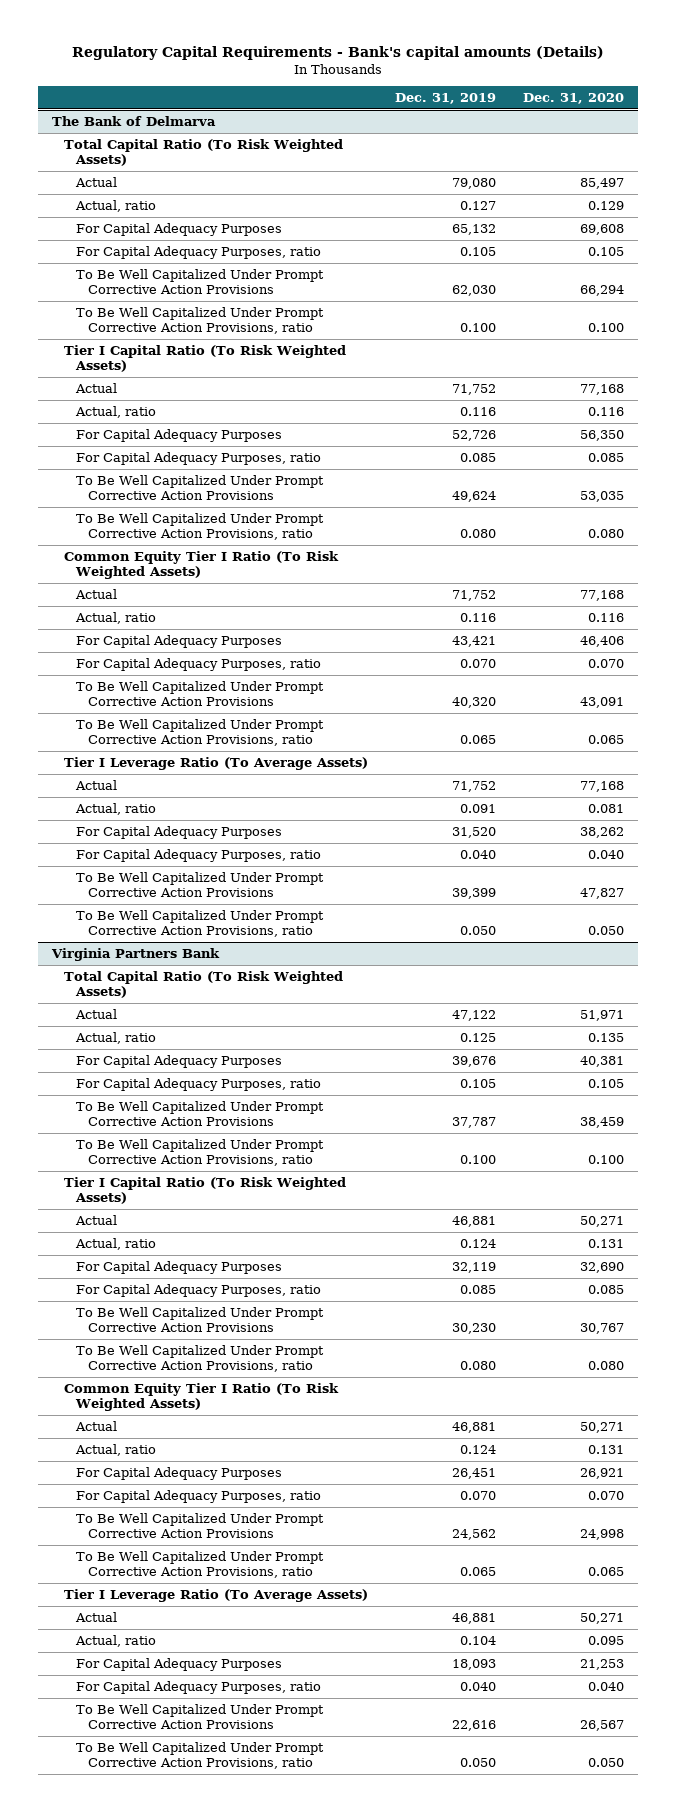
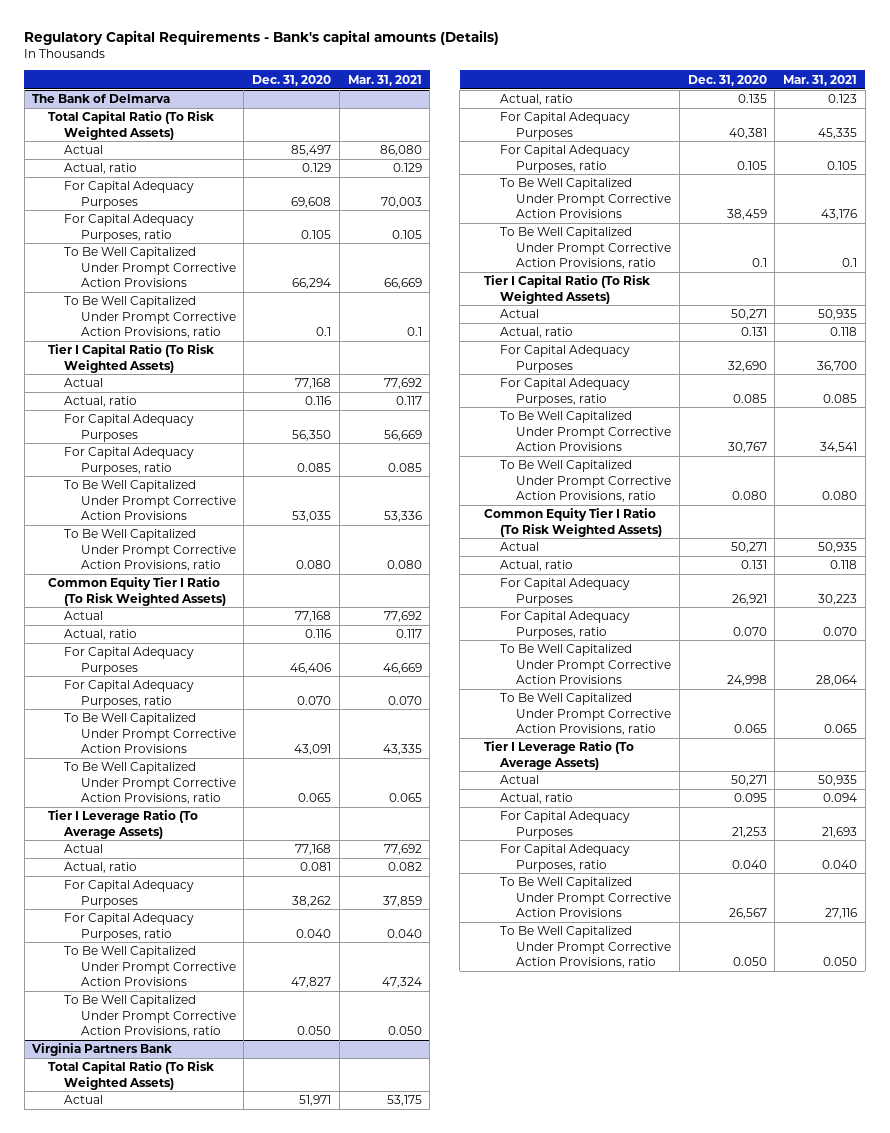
- | Dec. 31, 2019 | Dec. 31, 2020
+ | Dec. 31, 2020 | Mar. 31, 2021
@ The Bank of Delmarva
- To Be Well Capitalized Under Prompt Corrective Action Provisions, ratio | 0.100 | 0.100
+ To Be Well Capitalized Under Prompt Corrective Action Provisions, ratio | 0.1 | 0.1
@ Virginia Partners Bank
- To Be Well Capitalized Under Prompt Corrective Action Provisions, ratio | 0.100 | 0.100
+ To Be Well Capitalized Under Prompt Corrective Action Provisions, ratio | 0.1 | 0.1

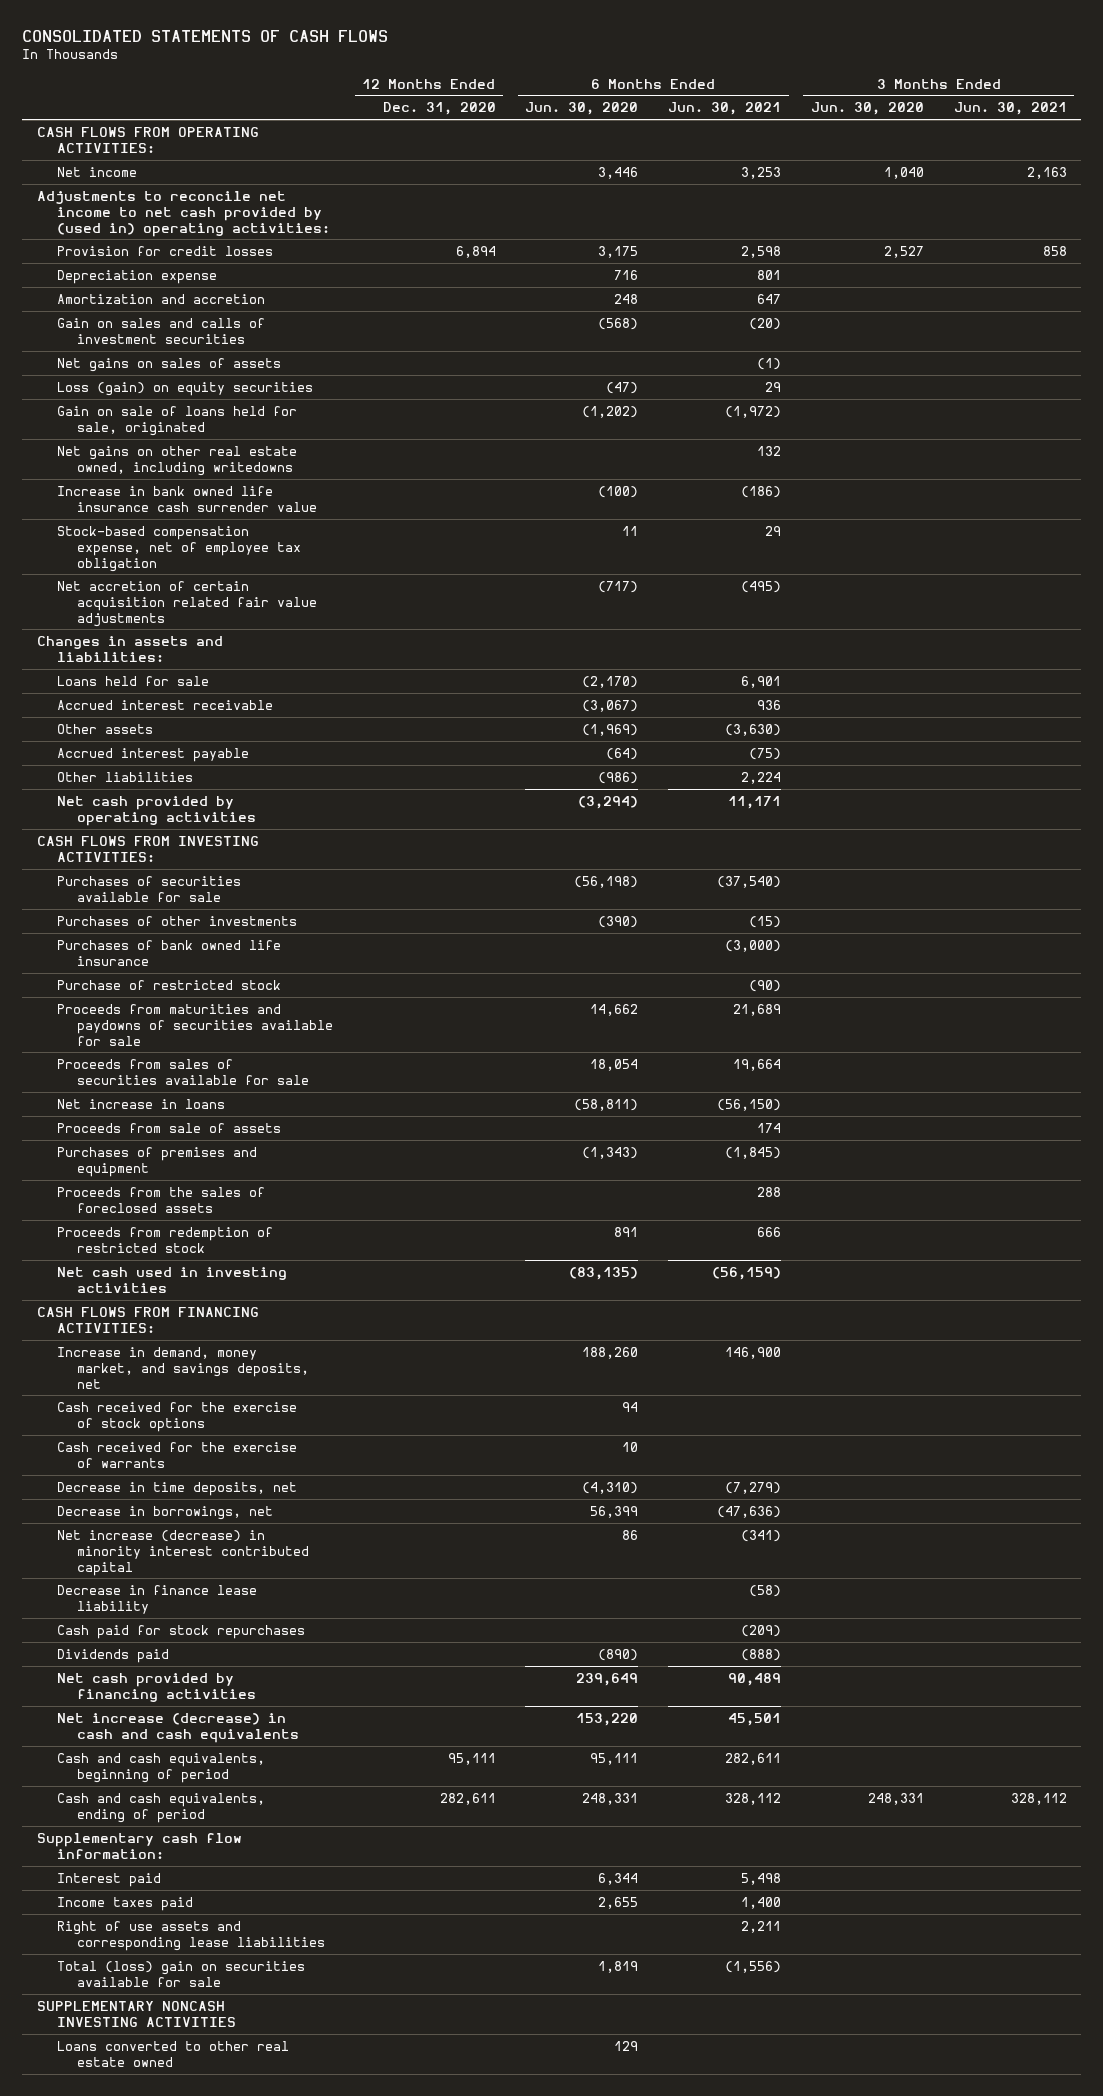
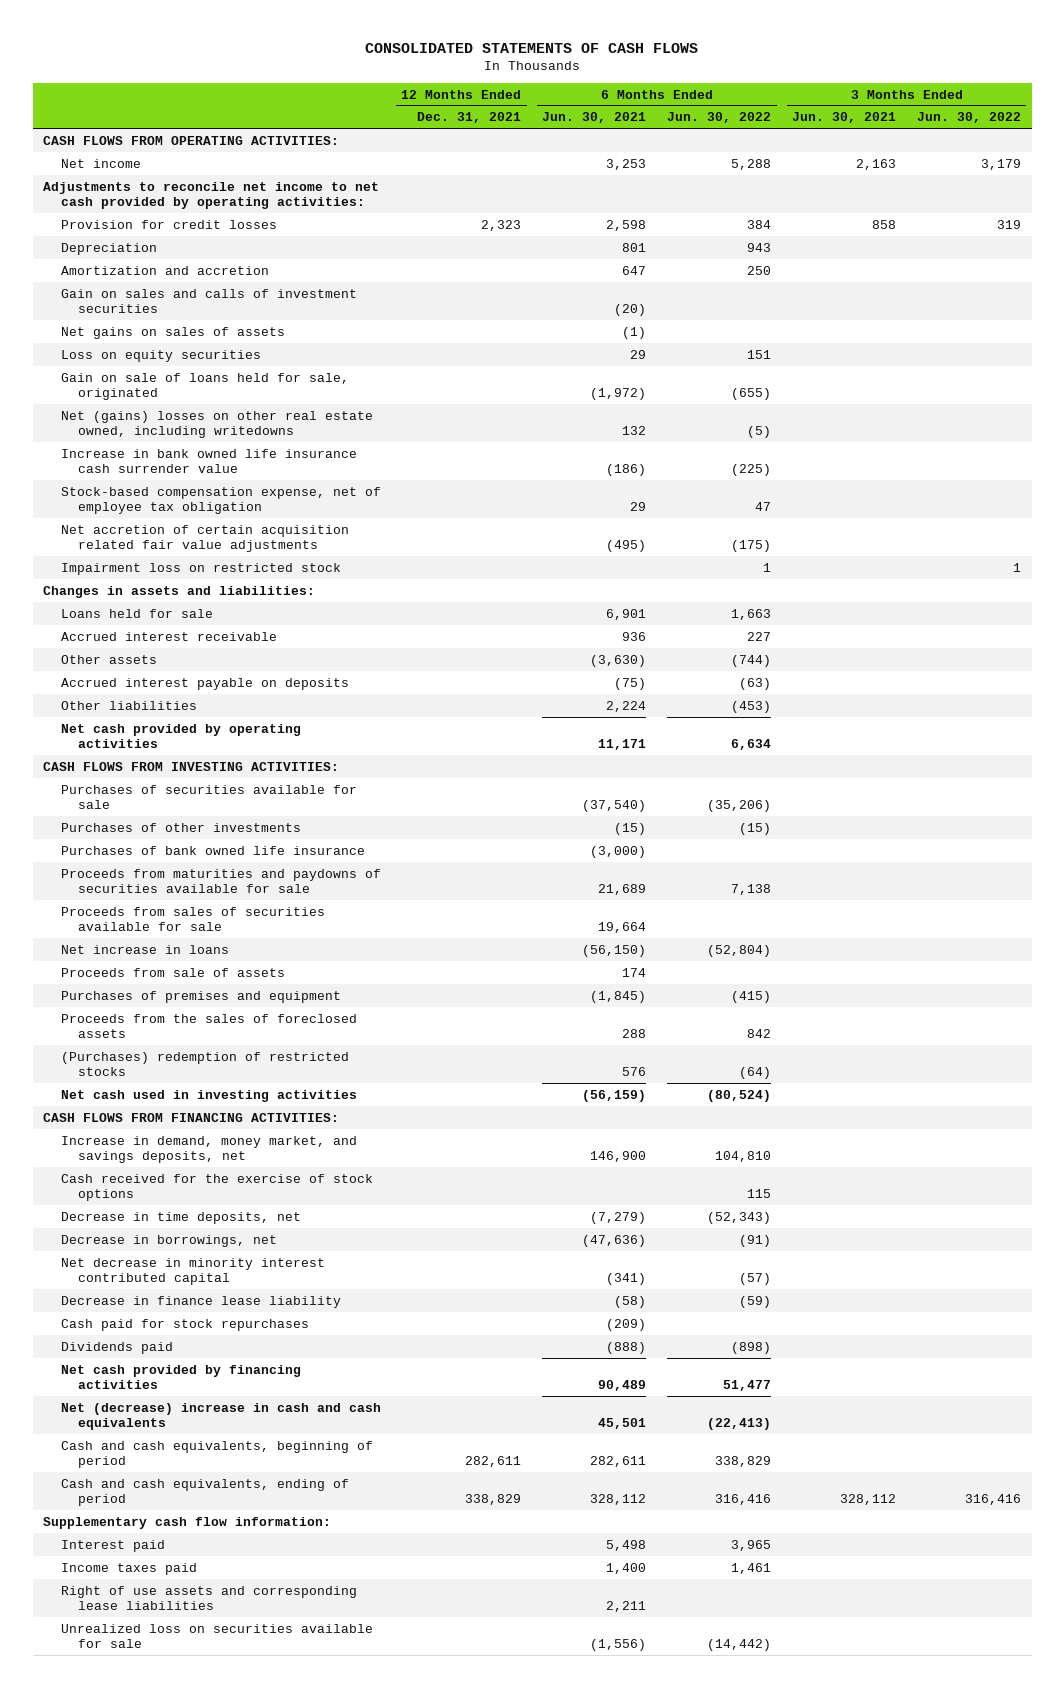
- | 12 Months Ended Dec. 31, 2020 | 6 Months Ended Jun. 30, 2020 | 6 Months Ended Jun. 30, 2021 | 3 Months Ended Jun. 30, 2020 | 3 Months Ended Jun. 30, 2021
+ | 12 Months Ended Dec. 31, 2021 | 6 Months Ended Jun. 30, 2021 | 6 Months Ended Jun. 30, 2022 | 3 Months Ended Jun. 30, 2021 | 3 Months Ended Jun. 30, 2022
- Adjustments to reconcile net income to net cash provided by (used in) operating activities:
+ Adjustments to reconcile net income to net cash provided by operating activities:
- Depreciation expense | | 716 | 801 | |
+ Depreciation | | 801 | 943 | |
- Loss (gain) on equity securities | | (47) | 29 | |
+ Loss on equity securities | | 29 | 151 | |
- Net gains on other real estate owned, including writedowns | | | 132 | |
+ Net (gains) losses on other real estate owned, including writedowns | | 132 | (5) | |
+ Impairment loss on restricted stock | | | 1 | | 1
- Accrued interest payable | | (64) | (75) | |
+ Accrued interest payable on deposits | | (75) | (63) | |
- Purchase of restricted stock | | | (90) | |
- Proceeds from redemption of restricted stock | | 891 | 666 | |
+ (Purchases) redemption of restricted stocks | | 576 | (64) | |
- Cash received for the exercise of warrants | | 10 | | |
- Net increase (decrease) in minority interest contributed capital | | 86 | (341) | |
+ Net decrease in minority interest contributed capital | | (341) | (57) | |
- Net increase (decrease) in cash and cash equivalents | | 153,220 | 45,501 | |
+ Net (decrease) increase in cash and cash equivalents | | 45,501 | (22,413) | |
- Total (loss) gain on securities available for sale | | 1,819 | (1,556) | |
- SUPPLEMENTARY NONCASH INVESTING ACTIVITIES
- Loans converted to other real estate owned | | 129 | | |
+ Unrealized loss on securities available for sale | | (1,556) | (14,442) | |

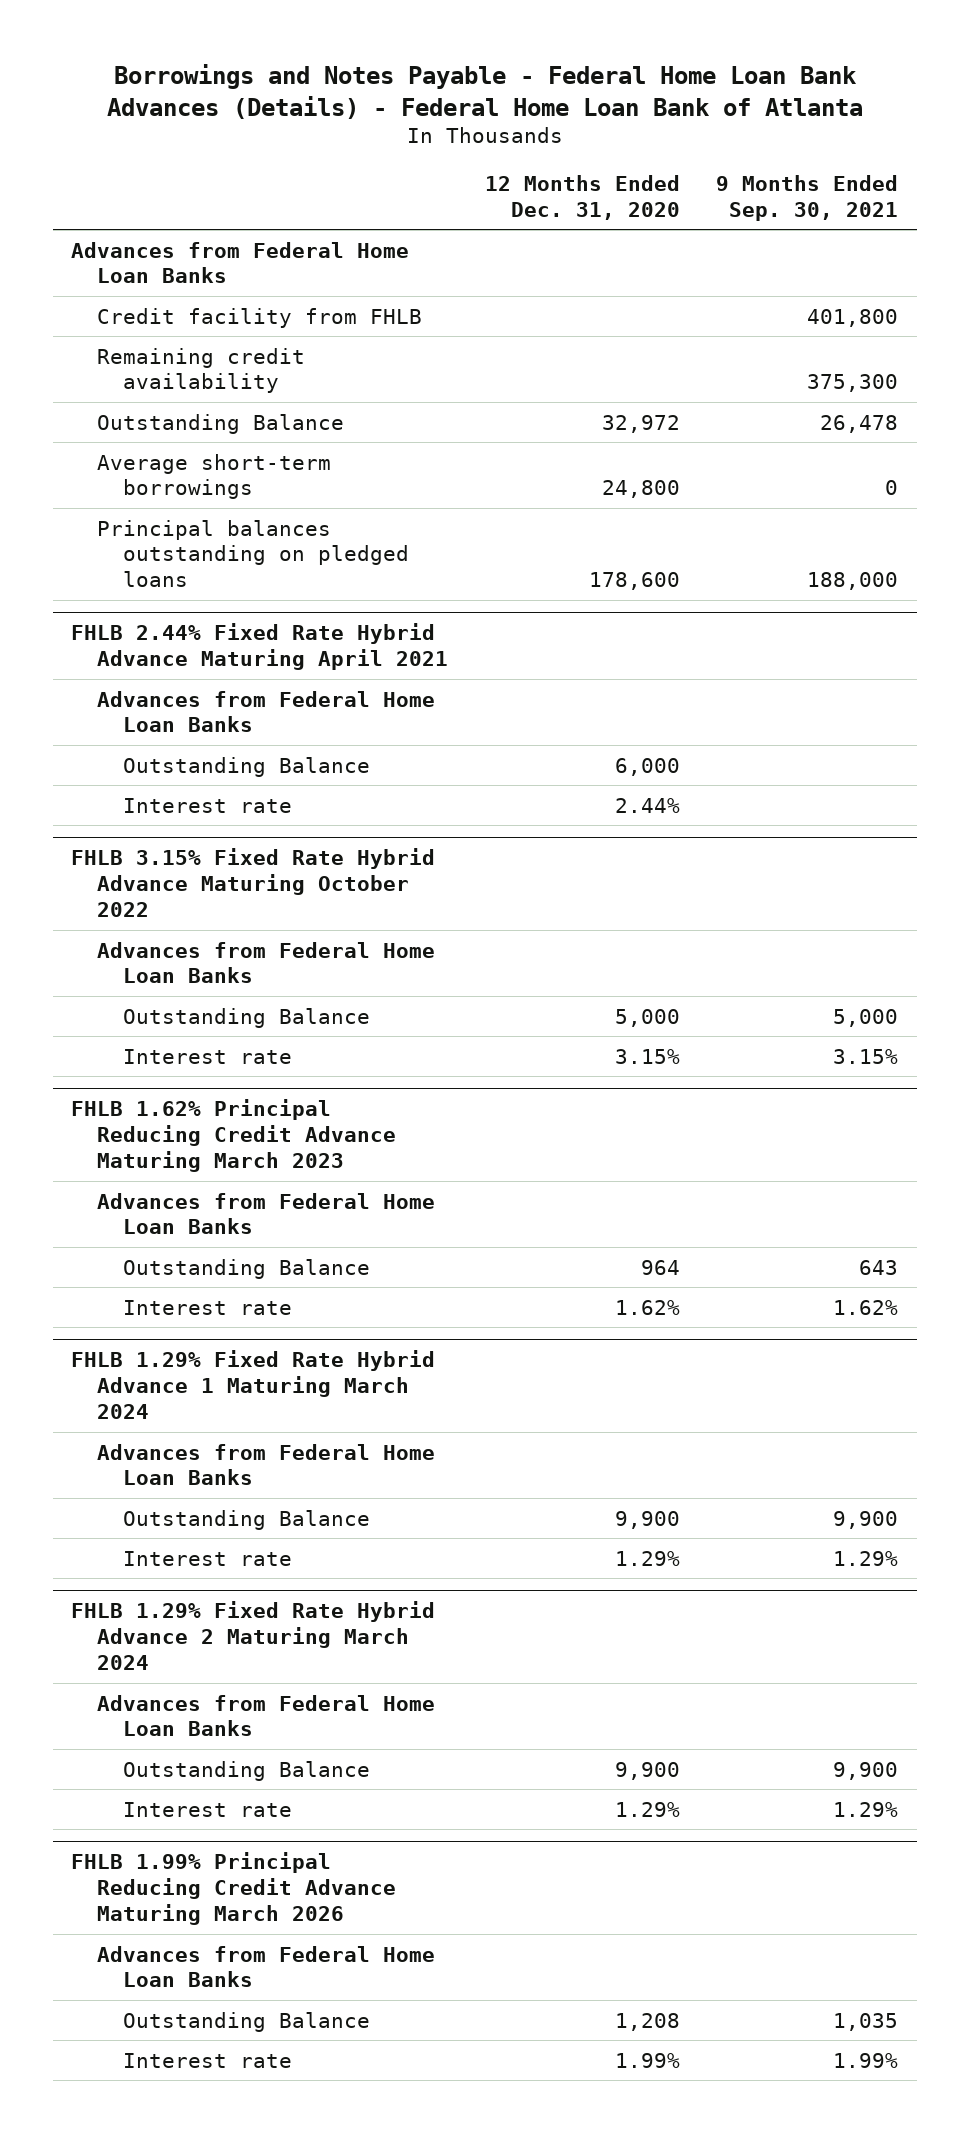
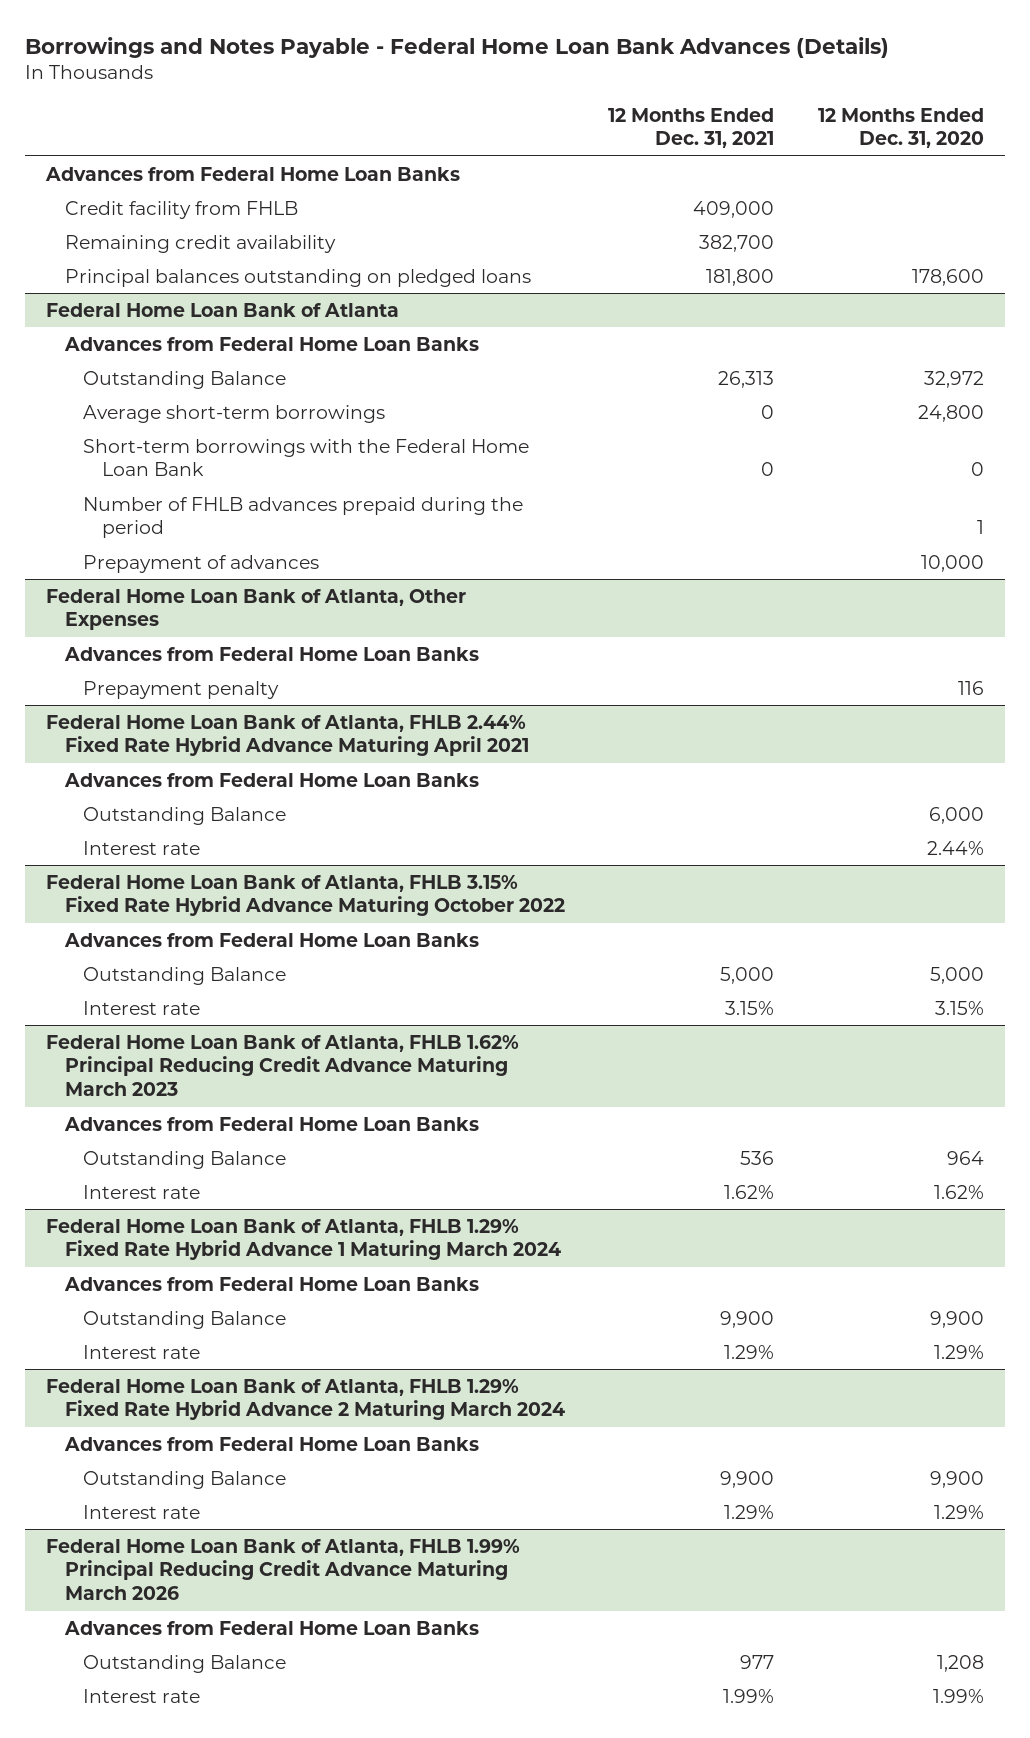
- Borrowings and Notes Payable - Federal Home Loan Bank Advances (Details) - Federal Home Loan Bank of Atlanta
+ Borrowings and Notes Payable - Federal Home Loan Bank Advances (Details)
- | 12 Months Ended Dec. 31, 2020 | 9 Months Ended Sep. 30, 2021
+ | 12 Months Ended Dec. 31, 2021 | 12 Months Ended Dec. 31, 2020
moved up: Principal balances outstanding on pledged loans | 181,800 | 178,600
+ Federal Home Loan Bank of Atlanta
+ Advances from Federal Home Loan Banks
- FHLB 2.44% Fixed Rate Hybrid Advance Maturing April 2021
+ Short-term borrowings with the Federal Home Loan Bank | 0 | 0
+ Number of FHLB advances prepaid during the period | | 1
+ Prepayment of advances | | 10,000
+ Federal Home Loan Bank of Atlanta, Other Expenses
+ Prepayment penalty | | 116
+ Federal Home Loan Bank of Atlanta, FHLB 2.44% Fixed Rate Hybrid Advance Maturing April 2021
+ Advances from Federal Home Loan Banks
- FHLB 3.15% Fixed Rate Hybrid Advance Maturing October 2022
+ Federal Home Loan Bank of Atlanta, FHLB 3.15% Fixed Rate Hybrid Advance Maturing October 2022
- FHLB 1.62% Principal Reducing Credit Advance Maturing March 2023
+ Federal Home Loan Bank of Atlanta, FHLB 1.62% Principal Reducing Credit Advance Maturing March 2023
- FHLB 1.29% Fixed Rate Hybrid Advance 1 Maturing March 2024
+ Federal Home Loan Bank of Atlanta, FHLB 1.29% Fixed Rate Hybrid Advance 1 Maturing March 2024
- FHLB 1.29% Fixed Rate Hybrid Advance 2 Maturing March 2024
+ Federal Home Loan Bank of Atlanta, FHLB 1.29% Fixed Rate Hybrid Advance 2 Maturing March 2024
- FHLB 1.99% Principal Reducing Credit Advance Maturing March 2026
+ Federal Home Loan Bank of Atlanta, FHLB 1.99% Principal Reducing Credit Advance Maturing March 2026

